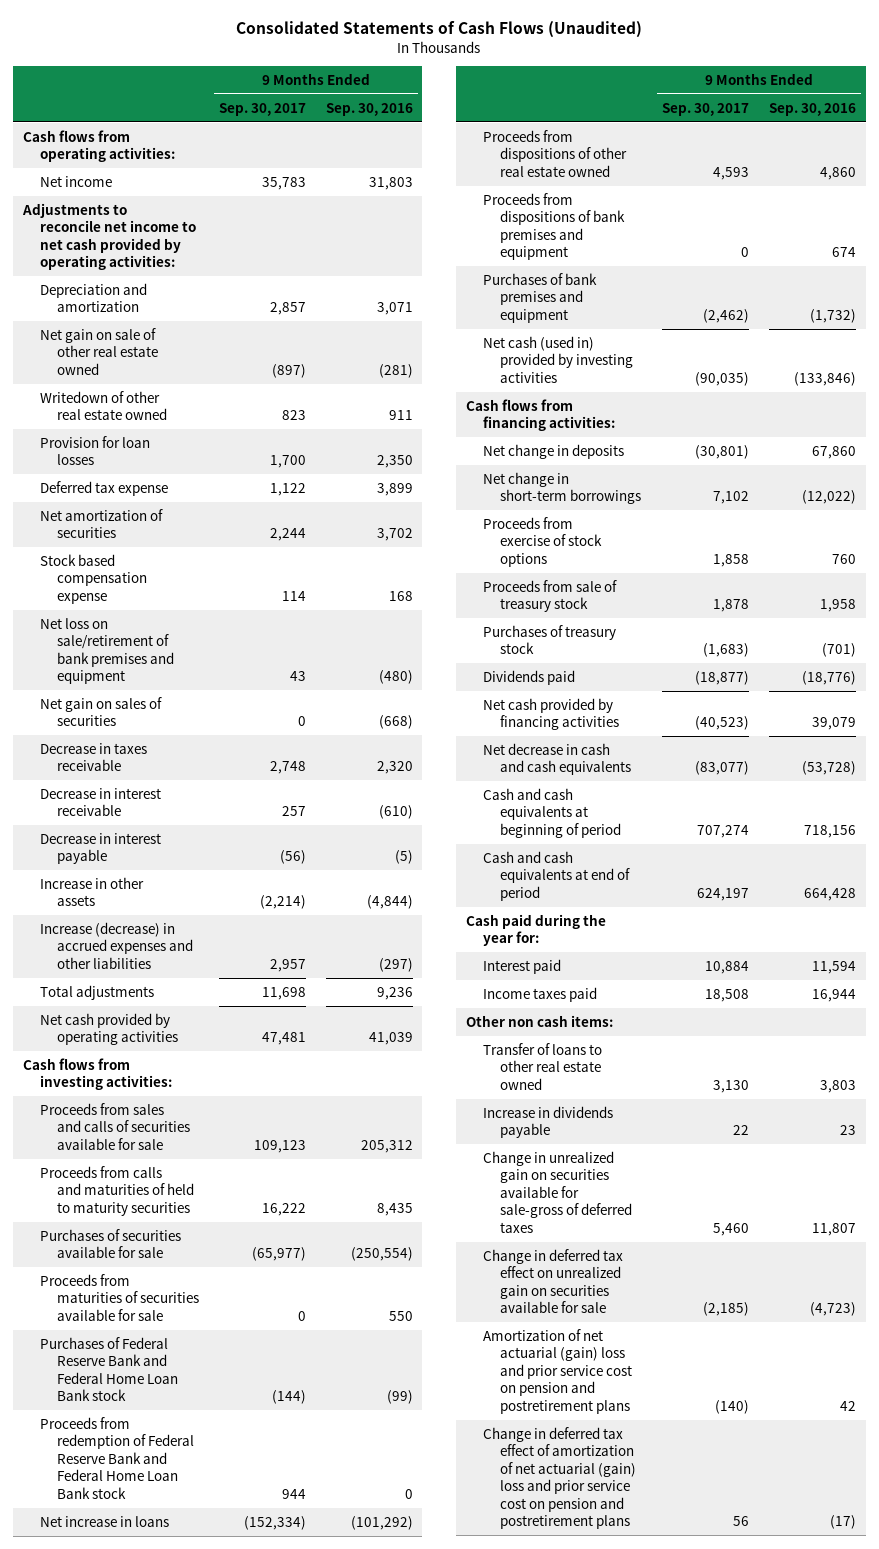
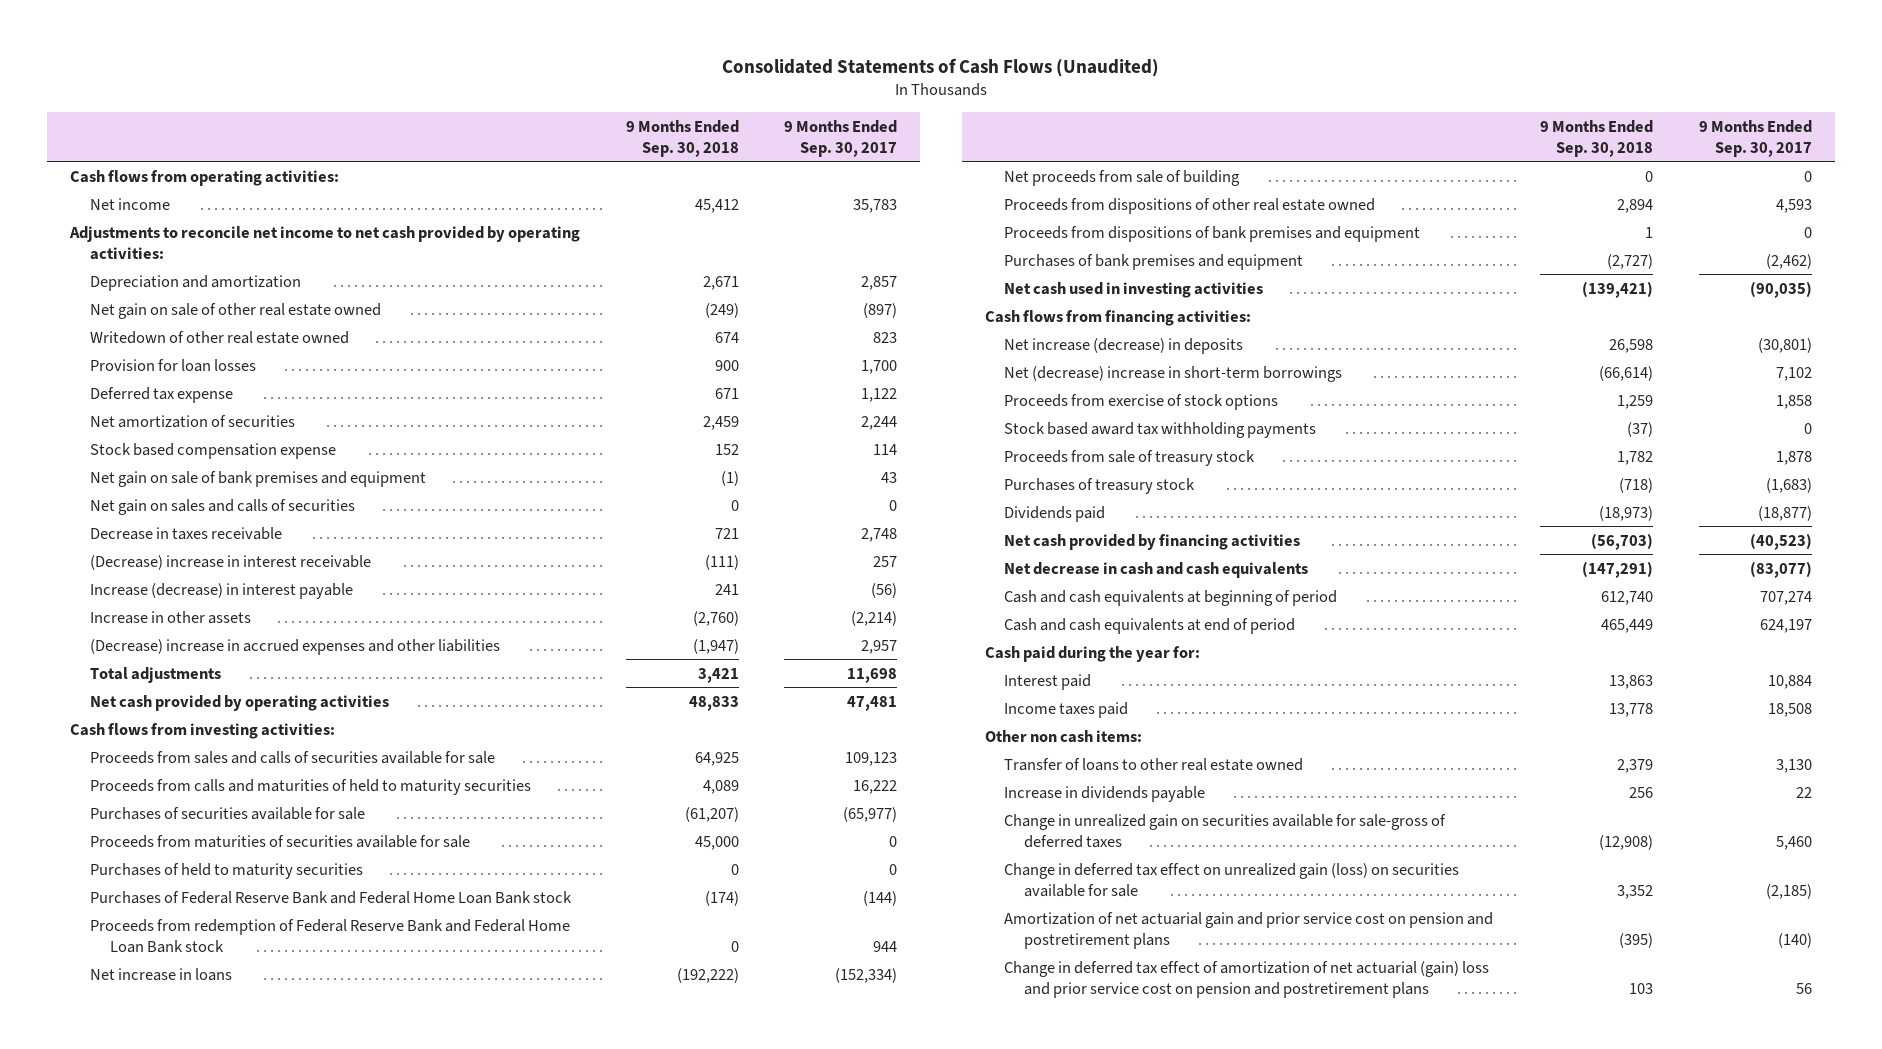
- | 9 Months Ended Sep. 30, 2017 | 9 Months Ended Sep. 30, 2016
+ | 9 Months Ended Sep. 30, 2018 | 9 Months Ended Sep. 30, 2017
- Net loss on sale/retirement of bank premises and equipment | 43 | (480)
- Net gain on sales of securities | 0 | (668)
+ Net gain on sale of bank premises and equipment | (1) | 43
+ Net gain on sales and calls of securities | 0 | 0
- Decrease in interest receivable | 257 | (610)
- Decrease in interest payable | (56) | (5)
+ (Decrease) increase in interest receivable | (111) | 257
+ Increase (decrease) in interest payable | 241 | (56)
- Increase (decrease) in accrued expenses and other liabilities | 2,957 | (297)
+ (Decrease) increase in accrued expenses and other liabilities | (1,947) | 2,957
+ Purchases of held to maturity securities | 0 | 0
+ Net proceeds from sale of building | 0 | 0
- Net cash (used in) provided by investing activities | (90,035) | (133,846)
+ Net cash used in investing activities | (139,421) | (90,035)
- Net change in deposits | (30,801) | 67,860
- Net change in short-term borrowings | 7,102 | (12,022)
+ Net increase (decrease) in deposits | 26,598 | (30,801)
+ Net (decrease) increase in short-term borrowings | (66,614) | 7,102
+ Stock based award tax withholding payments | (37) | 0
- Change in deferred tax effect on unrealized gain on securities available for sale | (2,185) | (4,723)
- Amortization of net actuarial (gain) loss and prior service cost on pension and postretirement plans | (140) | 42
+ Change in deferred tax effect on unrealized gain (loss) on securities available for sale | 3,352 | (2,185)
+ Amortization of net actuarial gain and prior service cost on pension and postretirement plans | (395) | (140)

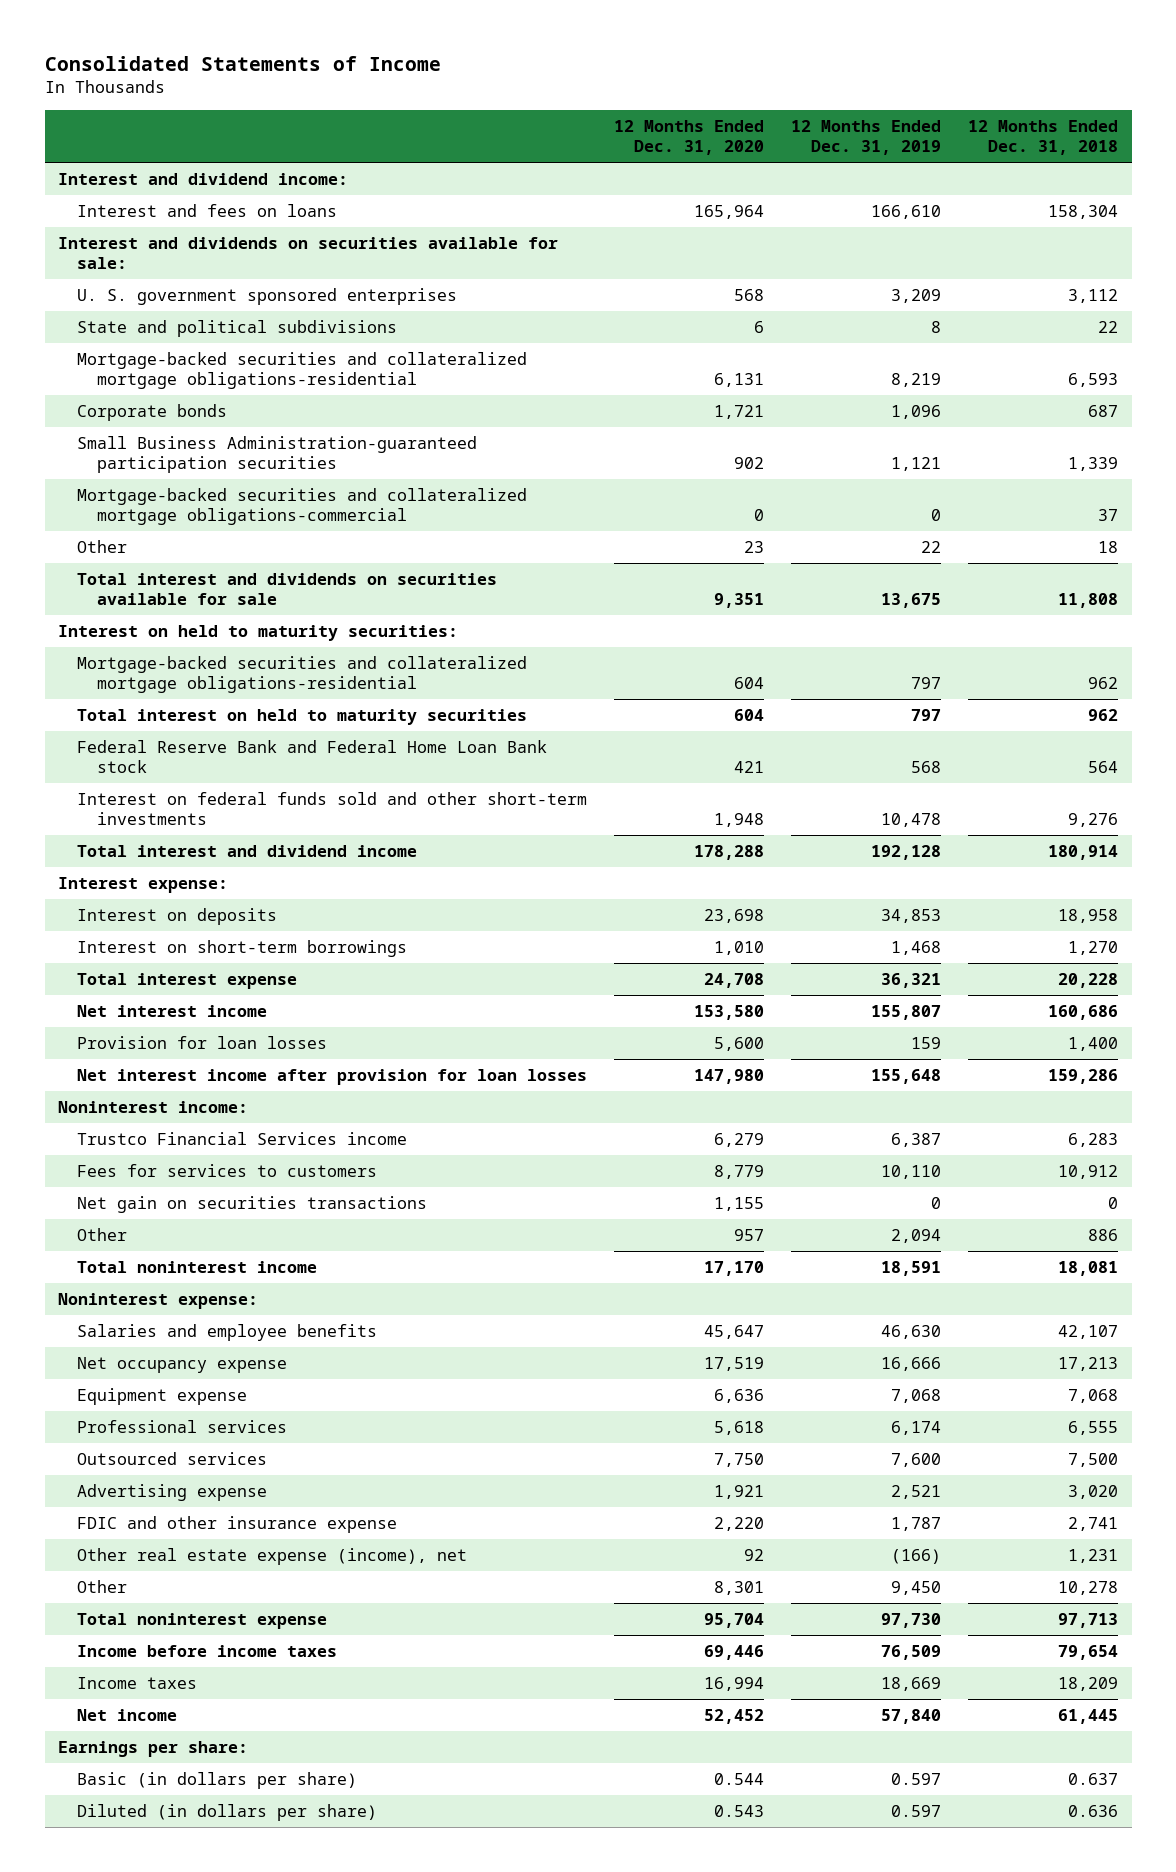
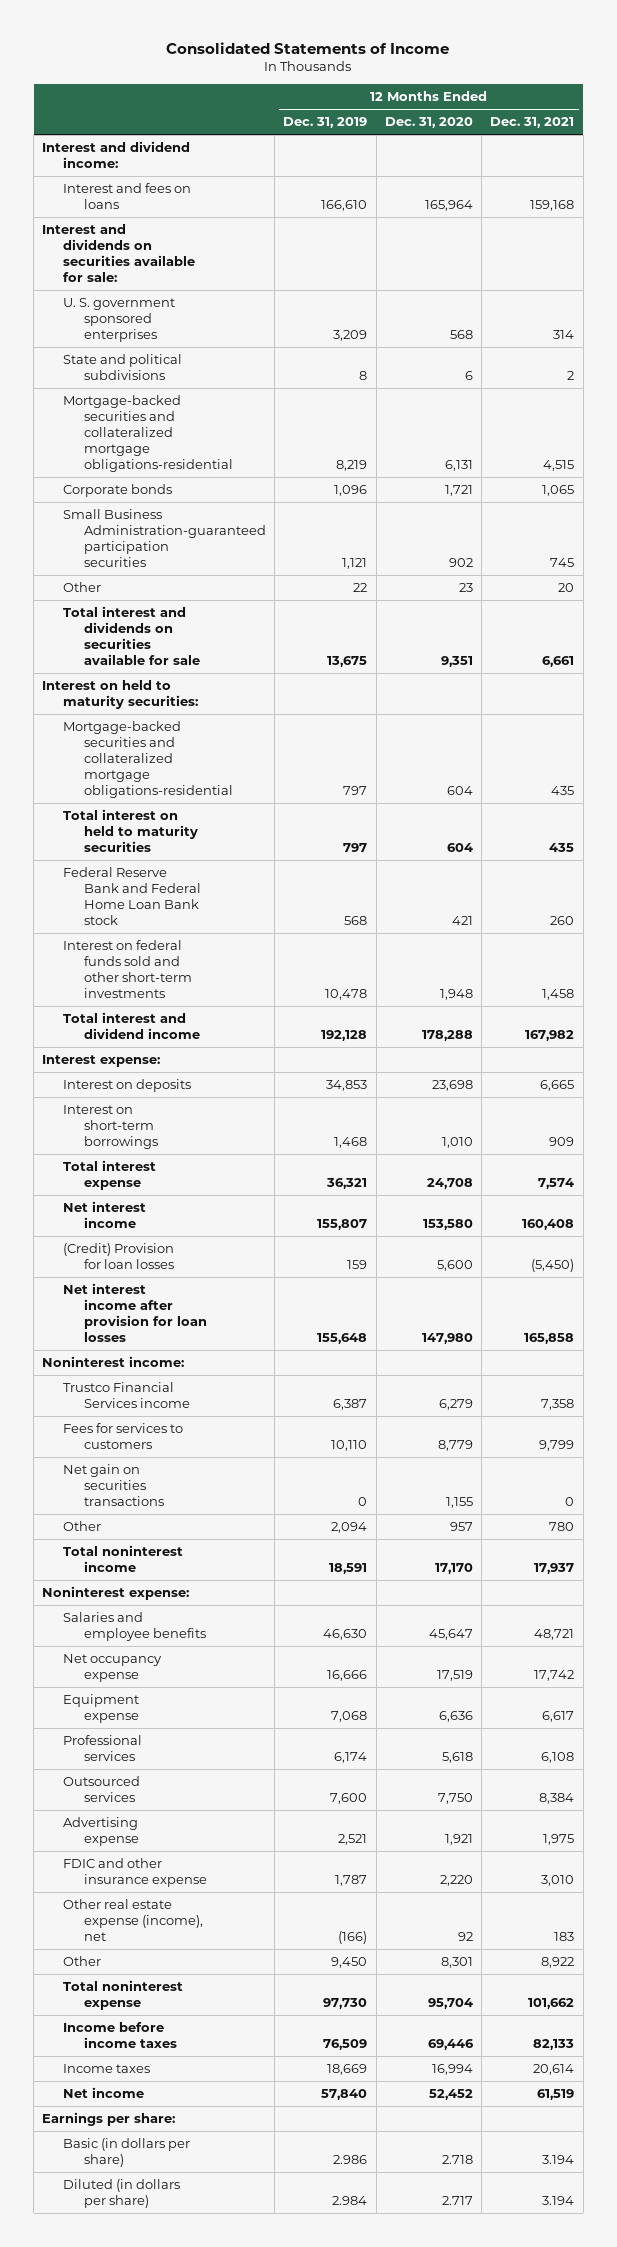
- | 12 Months Ended Dec. 31, 2020 | 12 Months Ended Dec. 31, 2019 | 12 Months Ended Dec. 31, 2018
+ | 12 Months Ended Dec. 31, 2019 | 12 Months Ended Dec. 31, 2020 | 12 Months Ended Dec. 31, 2021
- Mortgage-backed securities and collateralized mortgage obligations-commercial | 0 | 0 | 37
- Provision for loan losses | 5,600 | 159 | 1,400
+ (Credit) Provision for loan losses | 159 | 5,600 | (5,450)
- Basic (in dollars per share) | 0.544 | 0.597 | 0.637
- Diluted (in dollars per share) | 0.543 | 0.597 | 0.636
+ Basic (in dollars per share) | 2.986 | 2.718 | 3.194
+ Diluted (in dollars per share) | 2.984 | 2.717 | 3.194

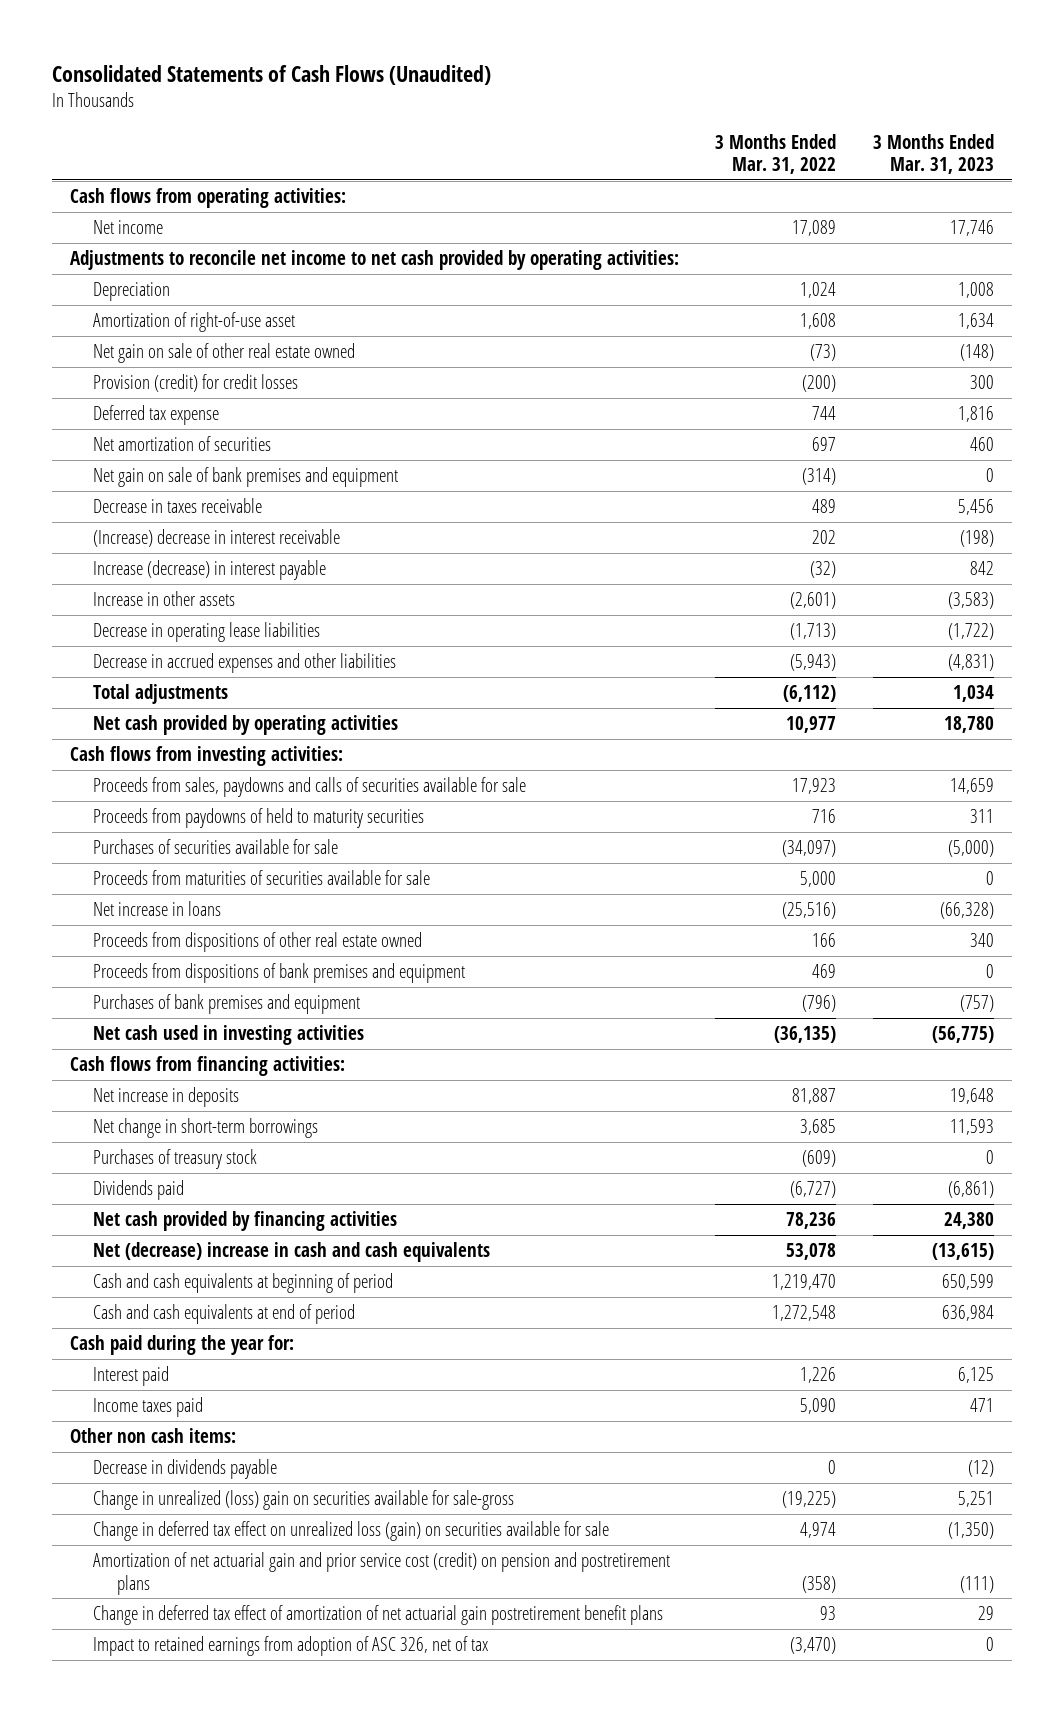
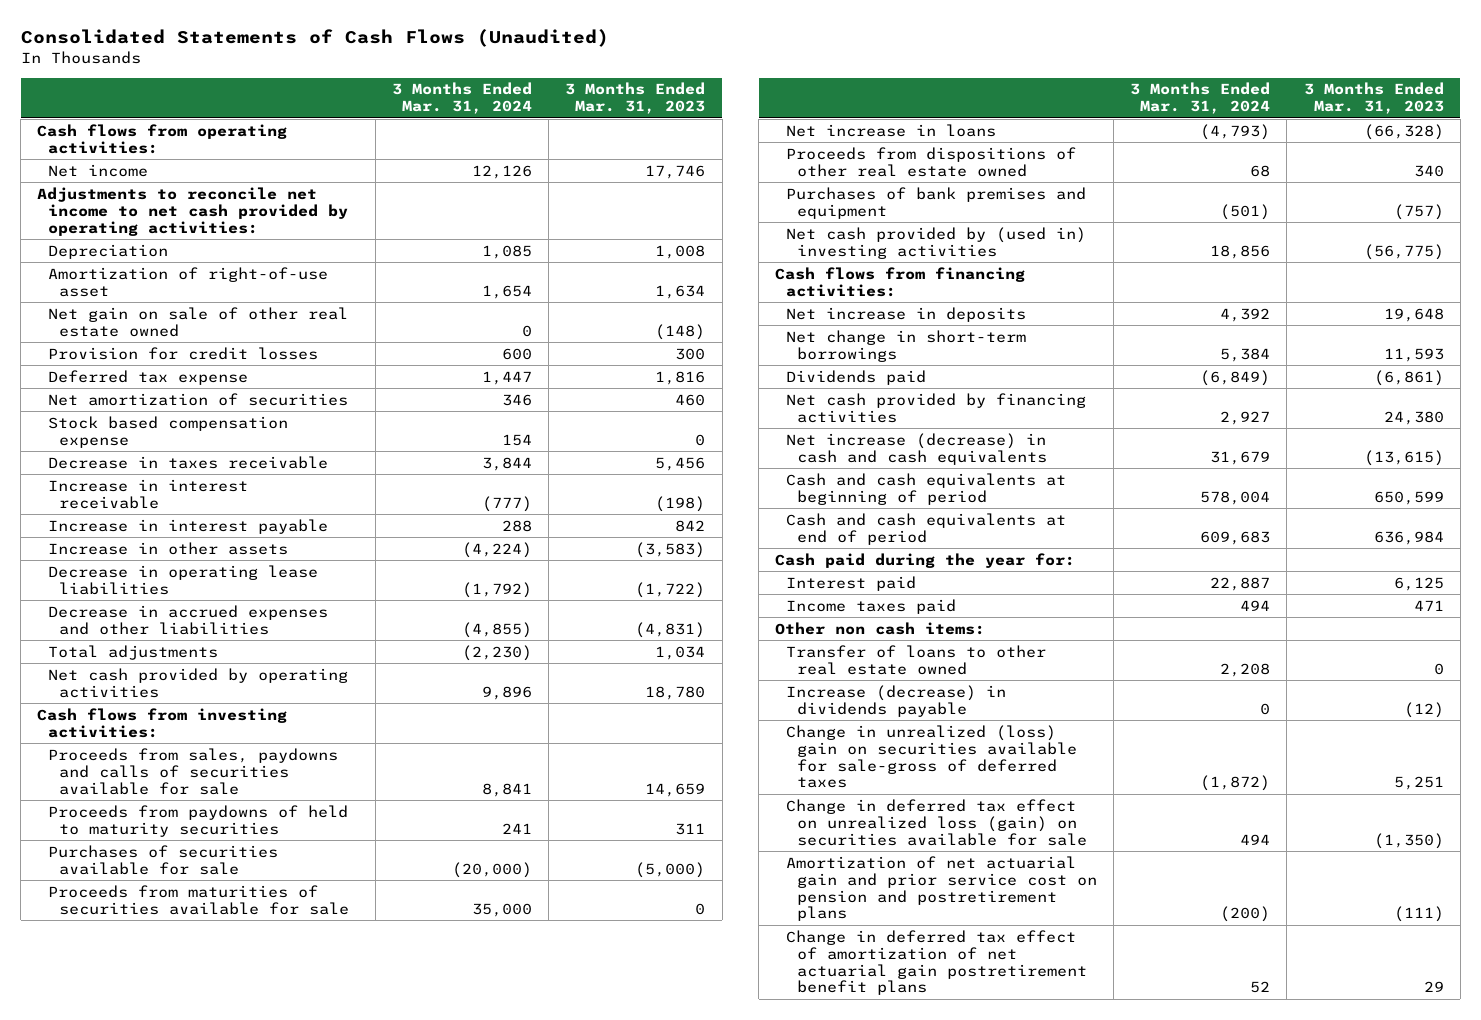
- | 3 Months Ended Mar. 31, 2022 | 3 Months Ended Mar. 31, 2023
+ | 3 Months Ended Mar. 31, 2024 | 3 Months Ended Mar. 31, 2023
- Provision (credit) for credit losses | (200) | 300
+ Provision for credit losses | 600 | 300
- Net gain on sale of bank premises and equipment | (314) | 0
+ Stock based compensation expense | 154 | 0
- (Increase) decrease in interest receivable | 202 | (198)
- Increase (decrease) in interest payable | (32) | 842
+ Increase in interest receivable | (777) | (198)
+ Increase in interest payable | 288 | 842
- Proceeds from dispositions of bank premises and equipment | 469 | 0
- Net cash used in investing activities | (36,135) | (56,775)
+ Net cash provided by (used in) investing activities | 18,856 | (56,775)
- Purchases of treasury stock | (609) | 0
- Net (decrease) increase in cash and cash equivalents | 53,078 | (13,615)
+ Net increase (decrease) in cash and cash equivalents | 31,679 | (13,615)
- Decrease in dividends payable | 0 | (12)
- Change in unrealized (loss) gain on securities available for sale-gross | (19,225) | 5,251
+ Transfer of loans to other real estate owned | 2,208 | 0
+ Increase (decrease) in dividends payable | 0 | (12)
+ Change in unrealized (loss) gain on securities available for sale-gross of deferred taxes | (1,872) | 5,251
- Amortization of net actuarial gain and prior service cost (credit) on pension and postretirement plans | (358) | (111)
+ Amortization of net actuarial gain and prior service cost on pension and postretirement plans | (200) | (111)
- Impact to retained earnings from adoption of ASC 326, net of tax | (3,470) | 0

